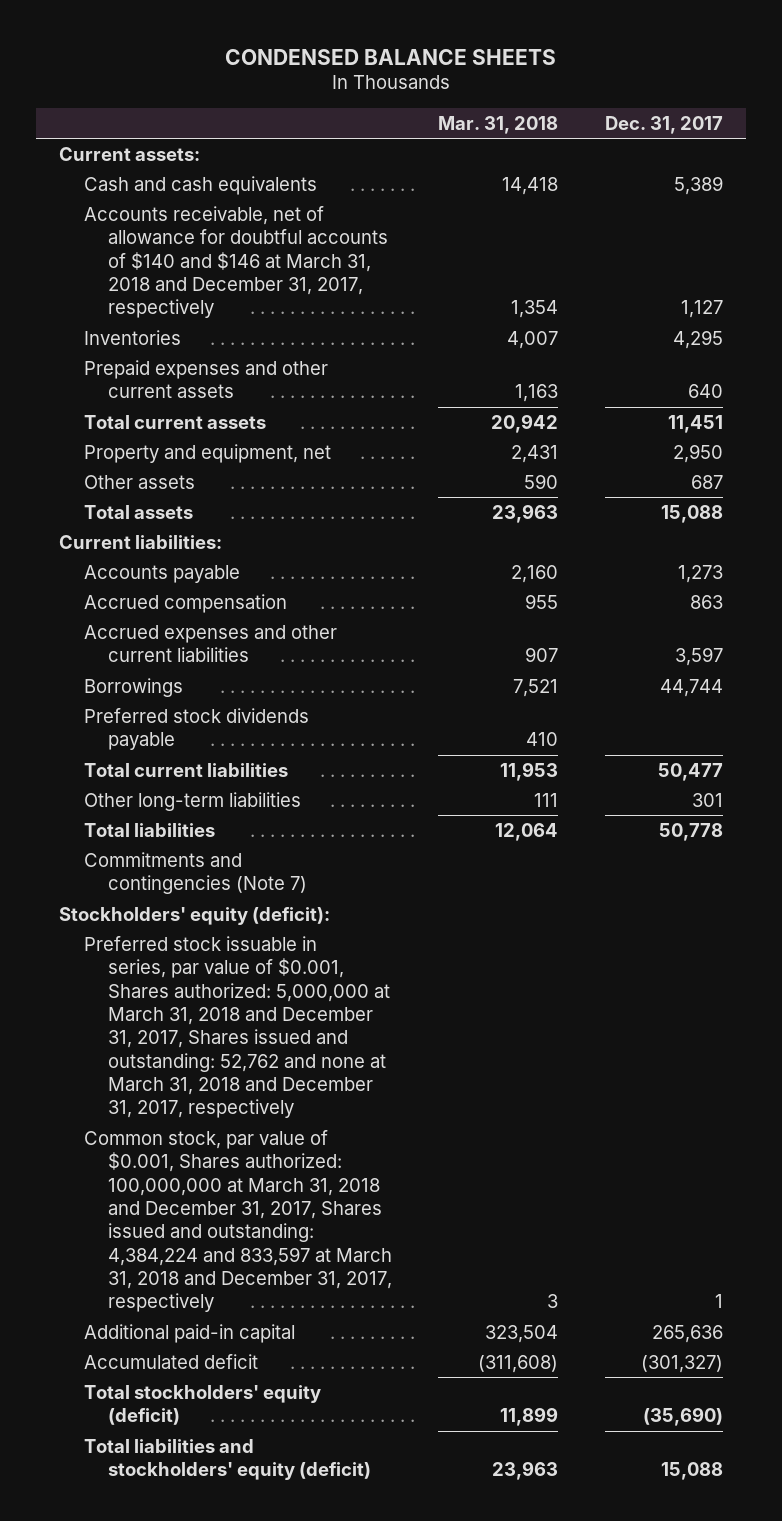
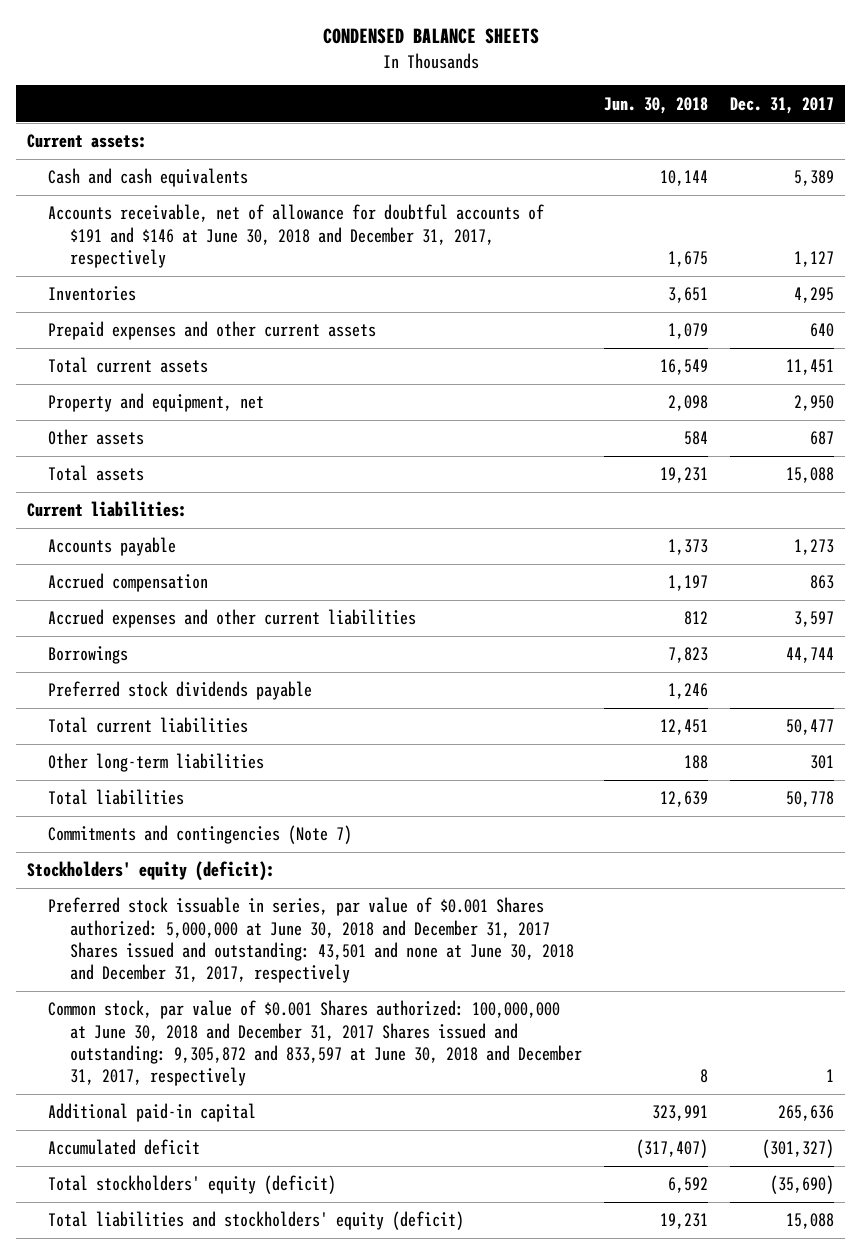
- | Mar. 31, 2018 | Dec. 31, 2017
+ | Jun. 30, 2018 | Dec. 31, 2017
- Accounts receivable, net of allowance for doubtful accounts of $140 and $146 at March 31, 2018 and December 31, 2017, respectively | 1,354 | 1,127
+ Accounts receivable, net of allowance for doubtful accounts of $191 and $146 at June 30, 2018 and December 31, 2017, respectively | 1,675 | 1,127
- Preferred stock issuable in series, par value of $0.001, Shares authorized: 5,000,000 at March 31, 2018 and December 31, 2017, Shares issued and outstanding: 52,762 and none at March 31, 2018 and December 31, 2017, respectively
- Common stock, par value of $0.001, Shares authorized: 100,000,000 at March 31, 2018 and December 31, 2017, Shares issued and outstanding: 4,384,224 and 833,597 at March 31, 2018 and December 31, 2017, respectively | 3 | 1
+ Preferred stock issuable in series, par value of $0.001 Shares authorized: 5,000,000 at June 30, 2018 and December 31, 2017 Shares issued and outstanding: 43,501 and none at June 30, 2018 and December 31, 2017, respectively
+ Common stock, par value of $0.001 Shares authorized: 100,000,000 at June 30, 2018 and December 31, 2017 Shares issued and outstanding: 9,305,872 and 833,597 at June 30, 2018 and December 31, 2017, respectively | 8 | 1

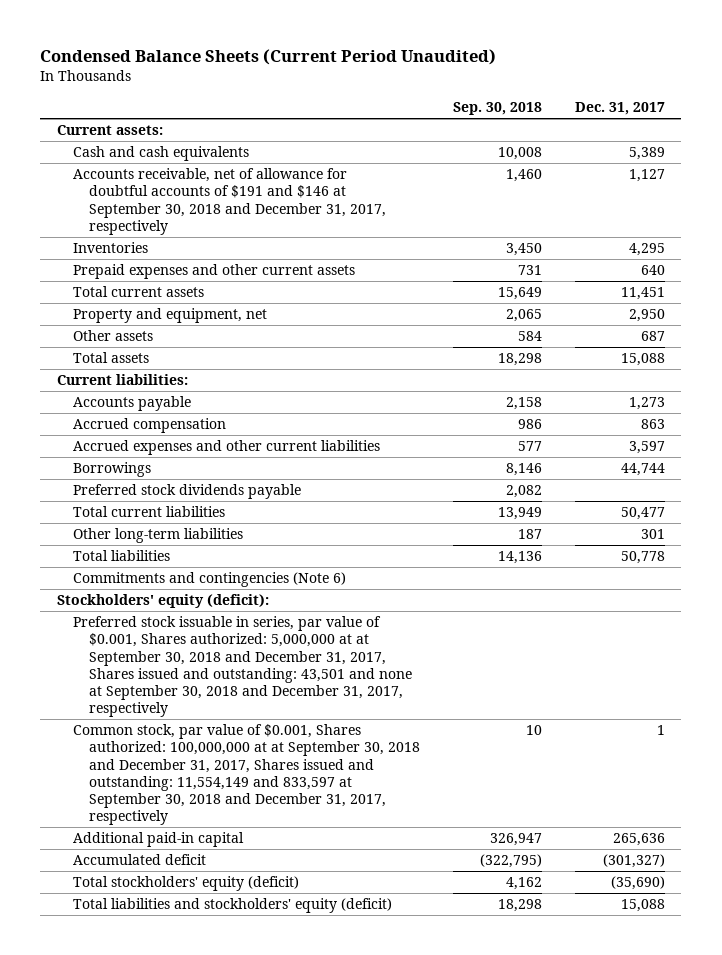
- CONDENSED BALANCE SHEETS
+ Condensed Balance Sheets (Current Period Unaudited)
- | Jun. 30, 2018 | Dec. 31, 2017
+ | Sep. 30, 2018 | Dec. 31, 2017
- Accounts receivable, net of allowance for doubtful accounts of $191 and $146 at June 30, 2018 and December 31, 2017, respectively | 1,675 | 1,127
+ Accounts receivable, net of allowance for doubtful accounts of $191 and $146 at September 30, 2018 and December 31, 2017, respectively | 1,460 | 1,127
- Commitments and contingencies (Note 7)
+ Commitments and contingencies (Note 6)
- Preferred stock issuable in series, par value of $0.001 Shares authorized: 5,000,000 at June 30, 2018 and December 31, 2017 Shares issued and outstanding: 43,501 and none at June 30, 2018 and December 31, 2017, respectively
- Common stock, par value of $0.001 Shares authorized: 100,000,000 at June 30, 2018 and December 31, 2017 Shares issued and outstanding: 9,305,872 and 833,597 at June 30, 2018 and December 31, 2017, respectively | 8 | 1
+ Preferred stock issuable in series, par value of $0.001, Shares authorized: 5,000,000 at at September 30, 2018 and December 31, 2017, Shares issued and outstanding: 43,501 and none at September 30, 2018 and December 31, 2017, respectively
+ Common stock, par value of $0.001, Shares authorized: 100,000,000 at at September 30, 2018 and December 31, 2017, Shares issued and outstanding: 11,554,149 and 833,597 at September 30, 2018 and December 31, 2017, respectively | 10 | 1

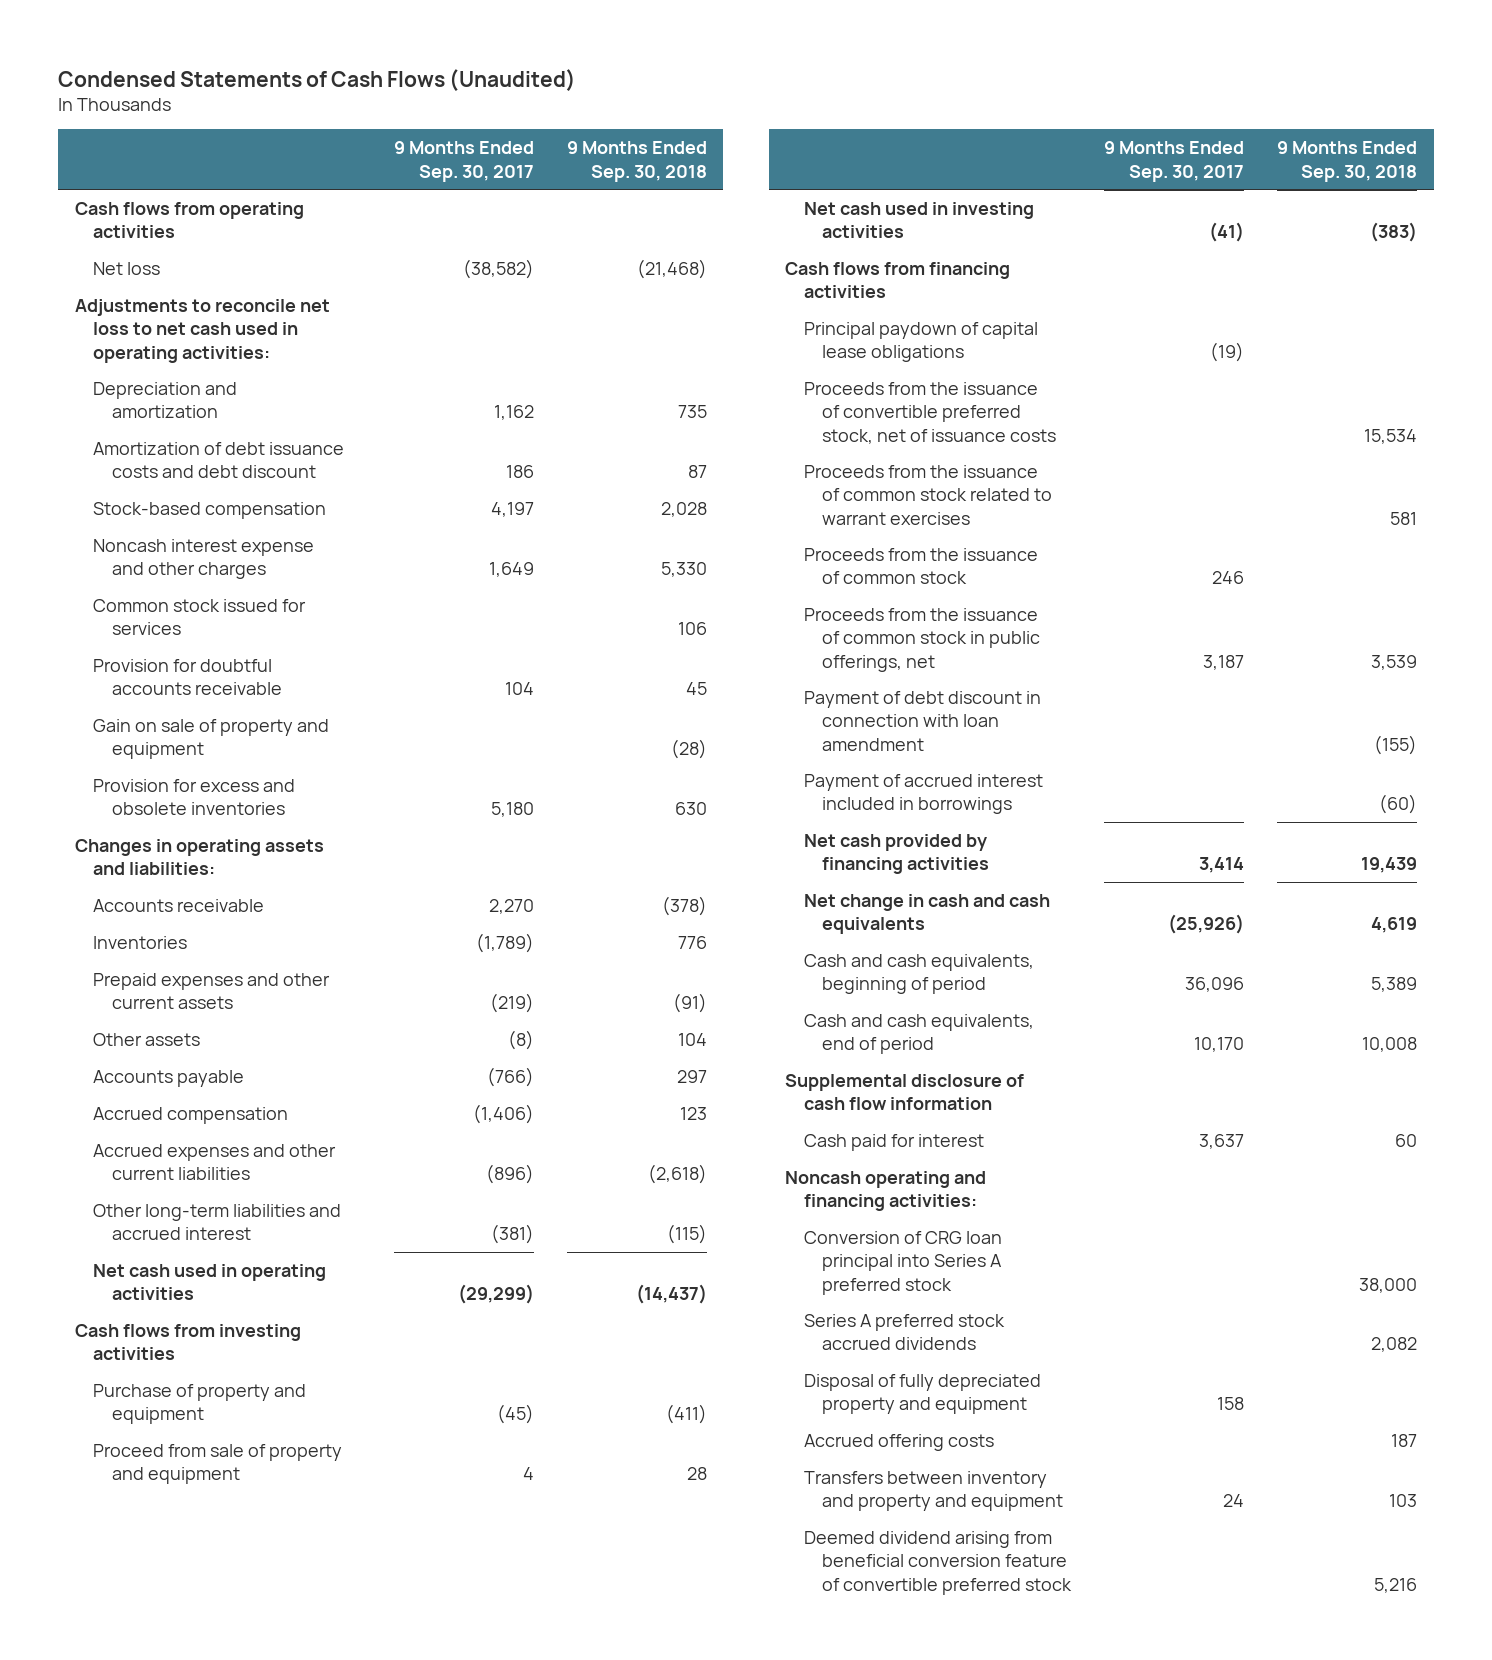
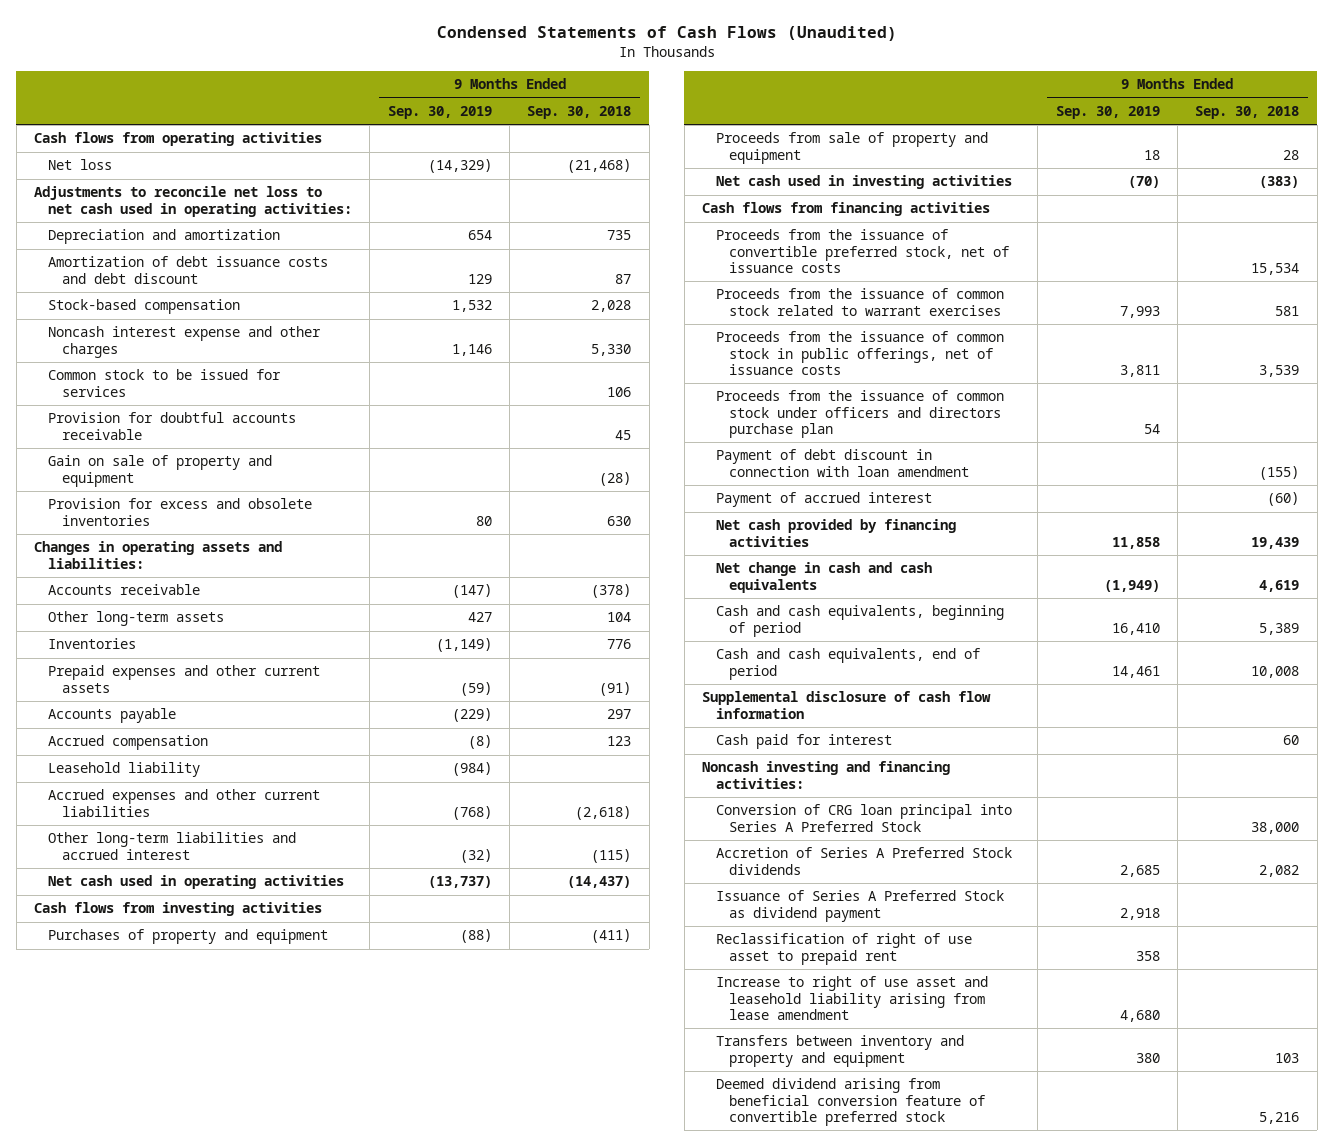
- | 9 Months Ended Sep. 30, 2017 | 9 Months Ended Sep. 30, 2018
+ | 9 Months Ended Sep. 30, 2019 | 9 Months Ended Sep. 30, 2018
- Common stock issued for services | | 106
+ Common stock to be issued for services | | 106
+ Other long-term assets | 427 | 104
- Other assets | (8) | 104
+ Leasehold liability | (984) |
- Purchase of property and equipment | (45) | (411)
- Proceed from sale of property and equipment | 4 | 28
+ Purchases of property and equipment | (88) | (411)
+ Proceeds from sale of property and equipment | 18 | 28
- Principal paydown of capital lease obligations | (19) |
- Proceeds from the issuance of common stock | 246 |
- Proceeds from the issuance of common stock in public offerings, net | 3,187 | 3,539
+ Proceeds from the issuance of common stock in public offerings, net of issuance costs | 3,811 | 3,539
+ Proceeds from the issuance of common stock under officers and directors purchase plan | 54 |
- Payment of accrued interest included in borrowings | | (60)
+ Payment of accrued interest | | (60)
- Noncash operating and financing activities:
- Conversion of CRG loan principal into Series A preferred stock | | 38,000
- Series A preferred stock accrued dividends | | 2,082
- Disposal of fully depreciated property and equipment | 158 |
- Accrued offering costs | | 187
+ Noncash investing and financing activities:
+ Conversion of CRG loan principal into Series A Preferred Stock | | 38,000
+ Accretion of Series A Preferred Stock dividends | 2,685 | 2,082
+ Issuance of Series A Preferred Stock as dividend payment | 2,918 |
+ Reclassification of right of use asset to prepaid rent | 358 |
+ Increase to right of use asset and leasehold liability arising from lease amendment | 4,680 |

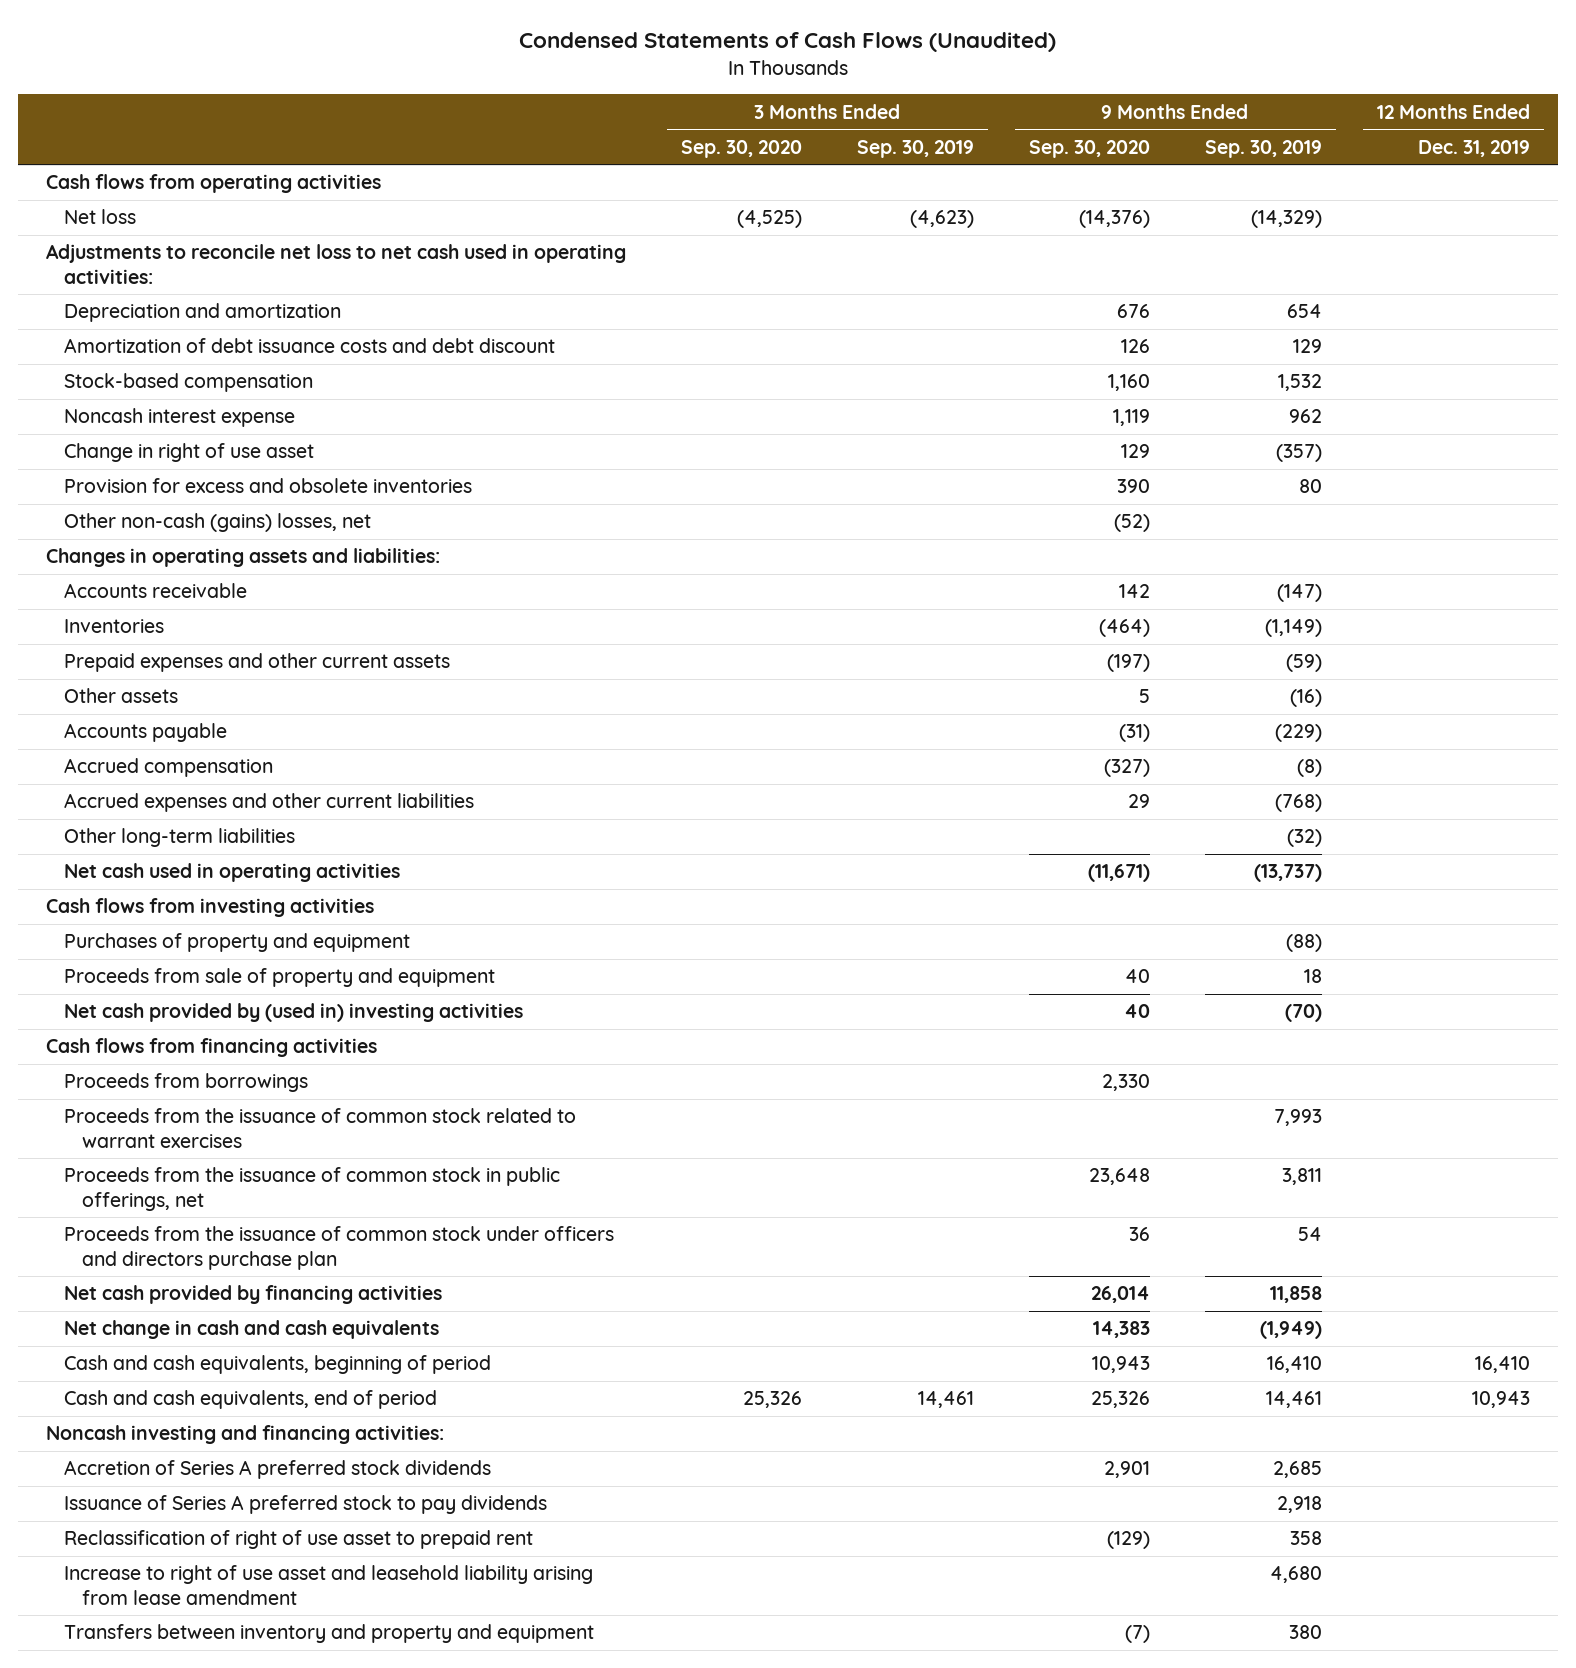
- | 9 Months Ended Sep. 30, 2019 | 9 Months Ended Sep. 30, 2018
+ | 3 Months Ended Sep. 30, 2020 | 3 Months Ended Sep. 30, 2019 | 9 Months Ended Sep. 30, 2020 | 9 Months Ended Sep. 30, 2019 | 12 Months Ended Dec. 31, 2019
- Noncash interest expense and other charges | 1,146 | 5,330
- Common stock to be issued for services | | 106
- Provision for doubtful accounts receivable | | 45
- Gain on sale of property and equipment | | (28)
+ Noncash interest expense | | | 1,119 | 962 |
+ Change in right of use asset | | | 129 | (357) |
+ Other non-cash (gains) losses, net | | | (52) | |
- Other long-term assets | 427 | 104
+ Other assets | | | 5 | (16) |
- Leasehold liability | (984) |
- Other long-term liabilities and accrued interest | (32) | (115)
+ Other long-term liabilities | | | | (32) |
- Net cash used in investing activities | (70) | (383)
+ Net cash provided by (used in) investing activities | | | 40 | (70) |
- Proceeds from the issuance of convertible preferred stock, net of issuance costs | | 15,534
+ Proceeds from borrowings | | | 2,330 | |
- Proceeds from the issuance of common stock in public offerings, net of issuance costs | 3,811 | 3,539
+ Proceeds from the issuance of common stock in public offerings, net | | | 23,648 | 3,811 |
- Payment of debt discount in connection with loan amendment | | (155)
- Payment of accrued interest | | (60)
- Supplemental disclosure of cash flow information
- Cash paid for interest | | 60
- Conversion of CRG loan principal into Series A Preferred Stock | | 38,000
- Accretion of Series A Preferred Stock dividends | 2,685 | 2,082
- Issuance of Series A Preferred Stock as dividend payment | 2,918 |
+ Accretion of Series A preferred stock dividends | | | 2,901 | 2,685 |
+ Issuance of Series A preferred stock to pay dividends | | | | 2,918 |
- Deemed dividend arising from beneficial conversion feature of convertible preferred stock | | 5,216

